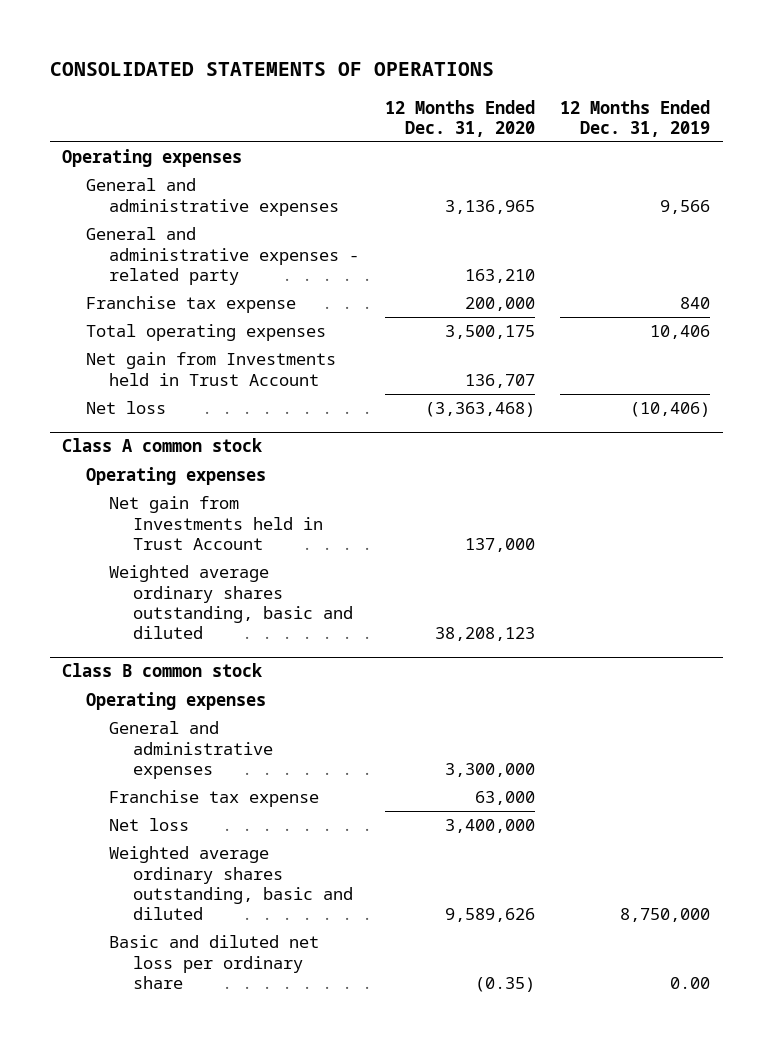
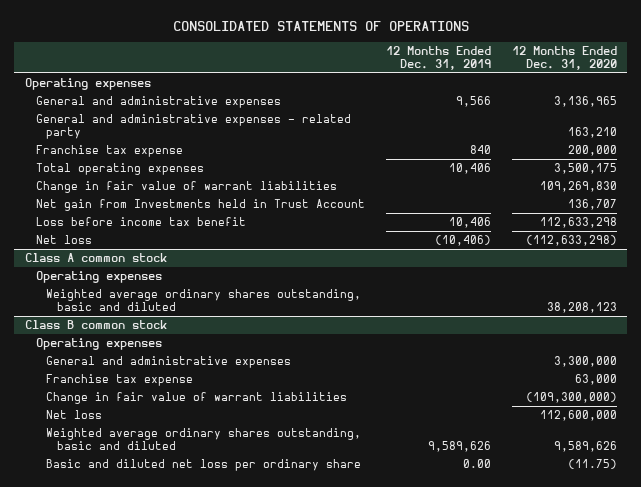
- | 12 Months Ended Dec. 31, 2020 | 12 Months Ended Dec. 31, 2019
+ | 12 Months Ended Dec. 31, 2019 | 12 Months Ended Dec. 31, 2020
+ Change in fair value of warrant liabilities | | 109,269,830
- Net loss | (3,363,468) | (10,406)
+ Loss before income tax benefit | 10,406 | 112,633,298
+ Net loss | (10,406) | (112,633,298)
@ Class A common stock
- Net gain from Investments held in Trust Account | 137,000 |
@ Class B common stock
- Net loss | 3,400,000 |
- Weighted average ordinary shares outstanding, basic and diluted | 9,589,626 | 8,750,000
- Basic and diluted net loss per ordinary share | (0.35) | 0.00
+ Change in fair value of warrant liabilities | | (109,300,000)
+ Net loss | | 112,600,000
+ Weighted average ordinary shares outstanding, basic and diluted | 9,589,626 | 9,589,626
+ Basic and diluted net loss per ordinary share | 0.00 | (11.75)

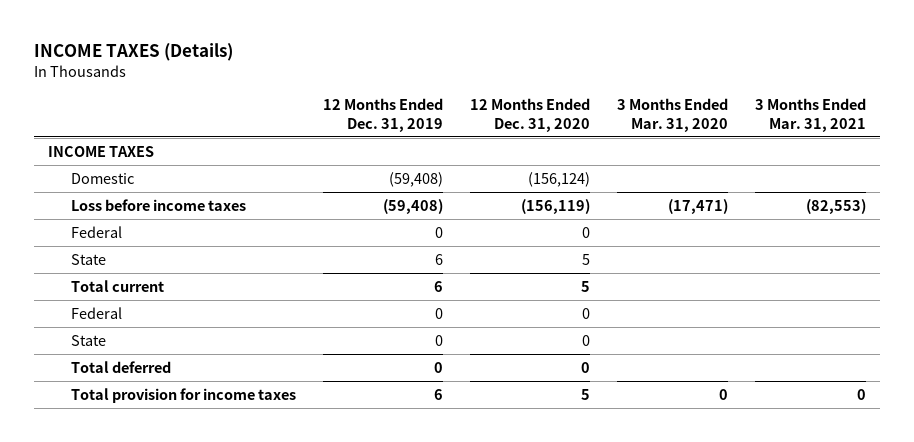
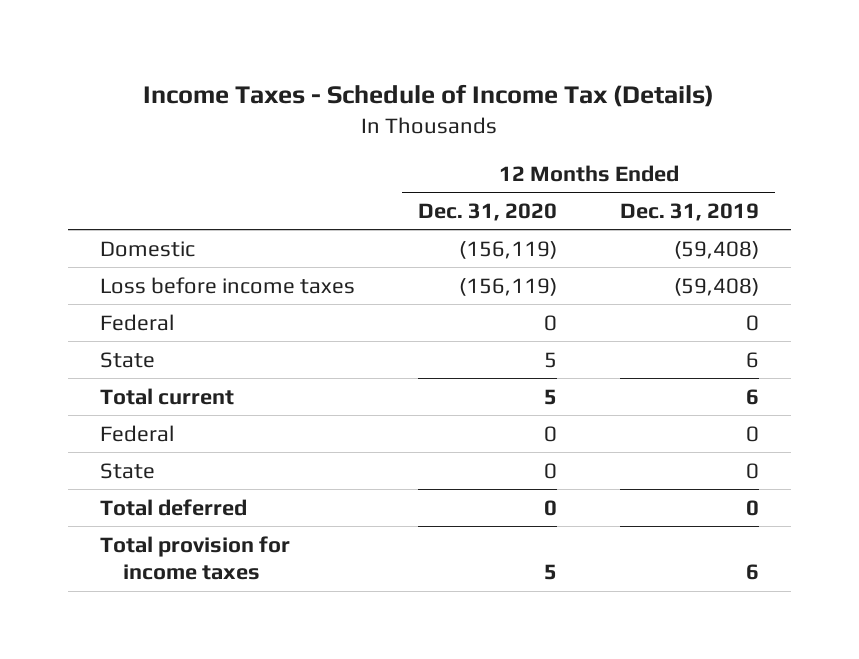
- INCOME TAXES (Details)
+ Income Taxes - Schedule of Income Tax (Details)
- | 12 Months Ended Dec. 31, 2019 | 12 Months Ended Dec. 31, 2020 | 3 Months Ended Mar. 31, 2020 | 3 Months Ended Mar. 31, 2021
+ | 12 Months Ended Dec. 31, 2020 | 12 Months Ended Dec. 31, 2019
- INCOME TAXES
- Domestic | (59,408) | (156,124) | |
+ Domestic | (156,119) | (59,408)

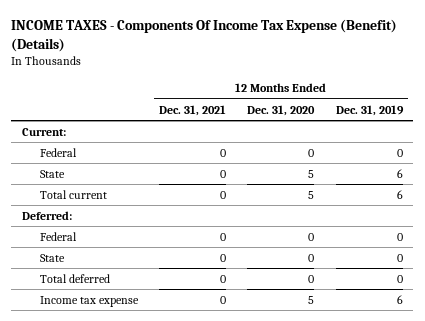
- Income Taxes - Schedule of Income Tax (Details)
+ INCOME TAXES - Components Of Income Tax Expense (Benefit) (Details)
- | 12 Months Ended Dec. 31, 2020 | 12 Months Ended Dec. 31, 2019
+ | 12 Months Ended Dec. 31, 2021 | 12 Months Ended Dec. 31, 2020 | 12 Months Ended Dec. 31, 2019
- Domestic | (156,119) | (59,408)
- Loss before income taxes | (156,119) | (59,408)
+ Current:
+ Deferred:
- Total provision for income taxes | 5 | 6
+ Income tax expense | 0 | 5 | 6

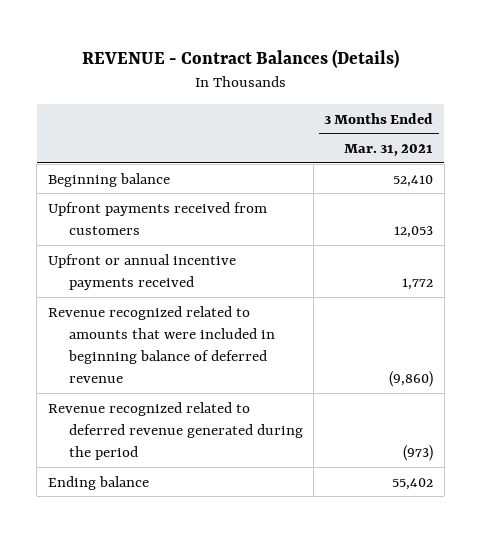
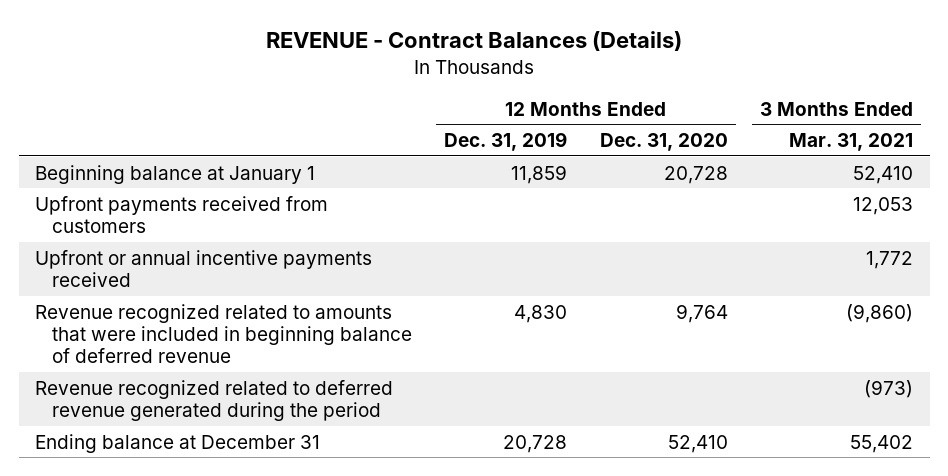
- | 3 Months Ended Mar. 31, 2021
+ | 12 Months Ended Dec. 31, 2019 | 12 Months Ended Dec. 31, 2020 | 3 Months Ended Mar. 31, 2021
- Beginning balance | 52,410
+ Beginning balance at January 1 | 11,859 | 20,728 | 52,410
- Ending balance | 55,402
+ Ending balance at December 31 | 20,728 | 52,410 | 55,402

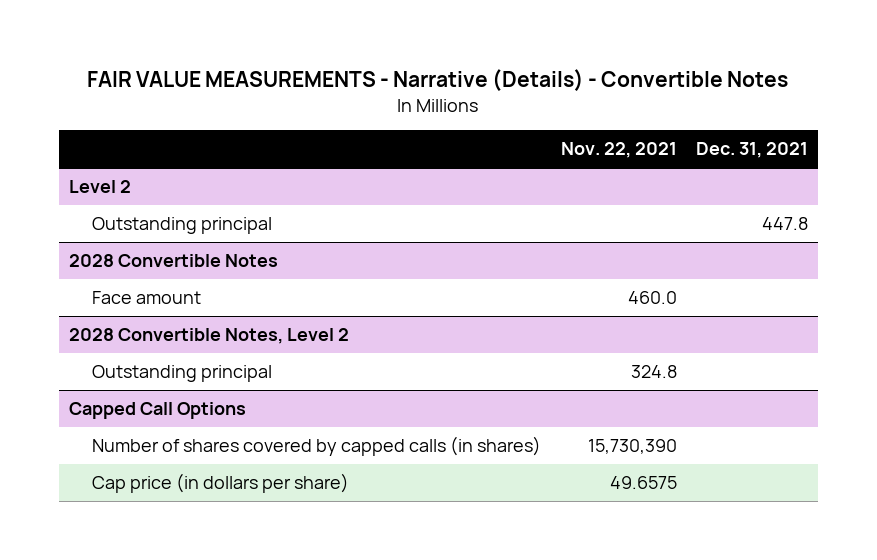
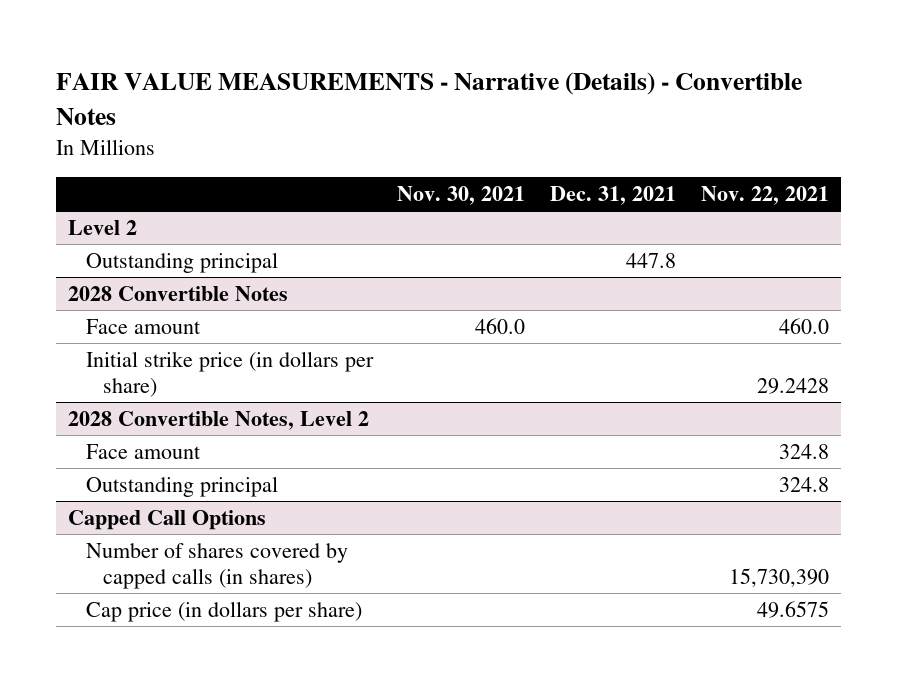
- | Nov. 22, 2021 | Dec. 31, 2021
+ | Nov. 30, 2021 | Dec. 31, 2021 | Nov. 22, 2021
@ 2028 Convertible Notes
+ Initial strike price (in dollars per share) | | | 29.2428
@ 2028 Convertible Notes, Level 2
+ Face amount | | | 324.8

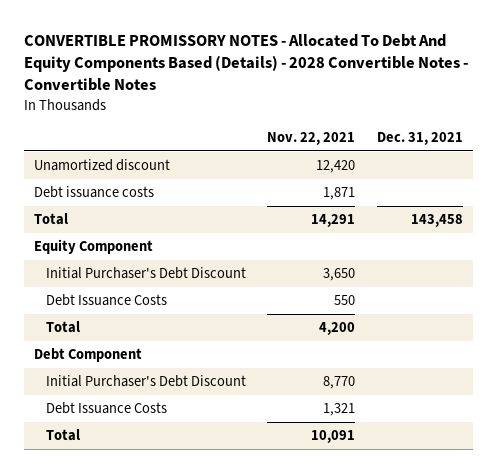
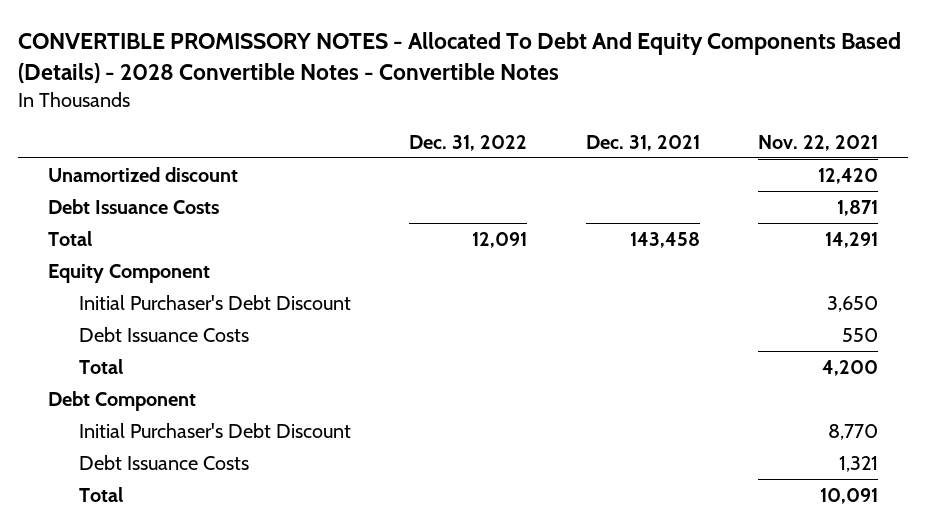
- | Nov. 22, 2021 | Dec. 31, 2021
+ | Dec. 31, 2022 | Dec. 31, 2021 | Nov. 22, 2021
- Debt issuance costs | 1,871 |
+ Debt Issuance Costs | | | 1,871

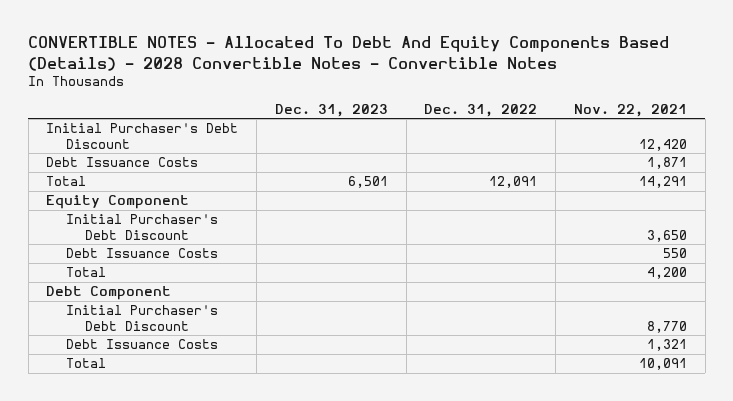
- CONVERTIBLE PROMISSORY NOTES - Allocated To Debt And Equity Components Based (Details) - 2028 Convertible Notes - Convertible Notes
+ CONVERTIBLE NOTES - Allocated To Debt And Equity Components Based (Details) - 2028 Convertible Notes - Convertible Notes
- | Dec. 31, 2022 | Dec. 31, 2021 | Nov. 22, 2021
+ | Dec. 31, 2023 | Dec. 31, 2022 | Nov. 22, 2021
- Unamortized discount | | | 12,420
+ Initial Purchaser's Debt Discount | | | 12,420

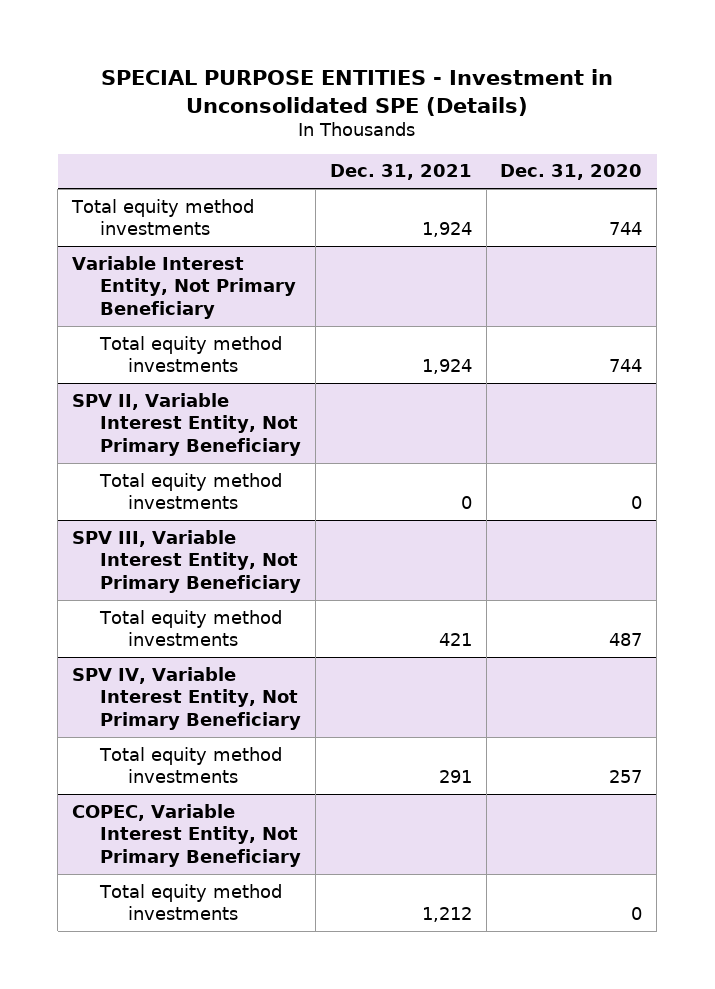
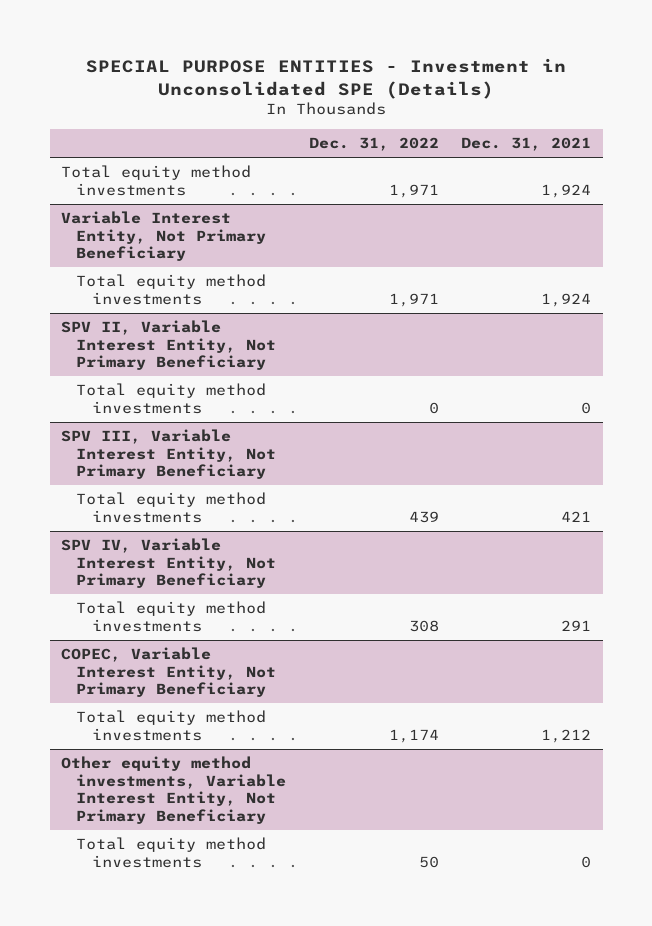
- | Dec. 31, 2021 | Dec. 31, 2020
+ | Dec. 31, 2022 | Dec. 31, 2021
+ Other equity method investments, Variable Interest Entity, Not Primary Beneficiary
+ Total equity method investments | 50 | 0

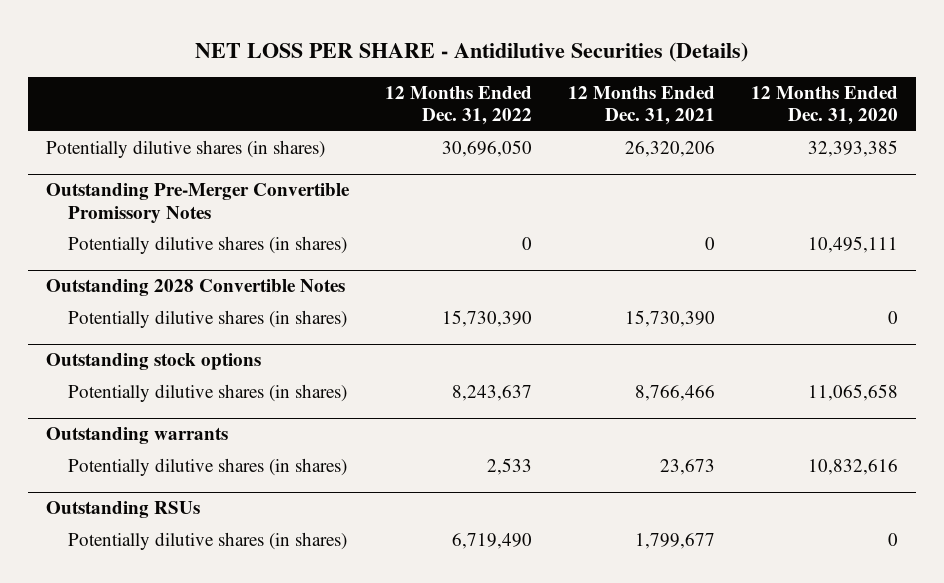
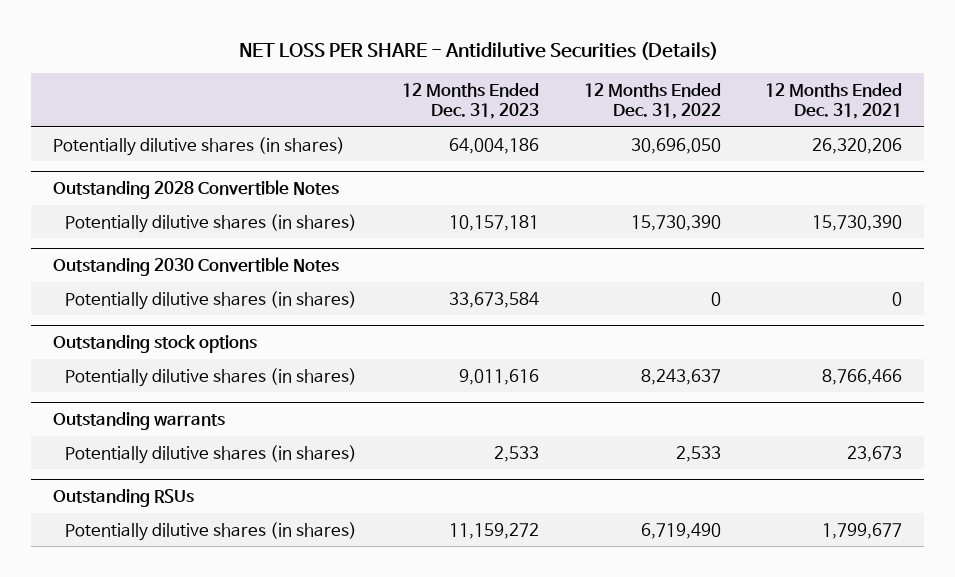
- | 12 Months Ended Dec. 31, 2022 | 12 Months Ended Dec. 31, 2021 | 12 Months Ended Dec. 31, 2020
+ | 12 Months Ended Dec. 31, 2023 | 12 Months Ended Dec. 31, 2022 | 12 Months Ended Dec. 31, 2021
- Outstanding Pre-Merger Convertible Promissory Notes
- Potentially dilutive shares (in shares) | 0 | 0 | 10,495,111
+ Outstanding 2030 Convertible Notes
+ Potentially dilutive shares (in shares) | 33,673,584 | 0 | 0

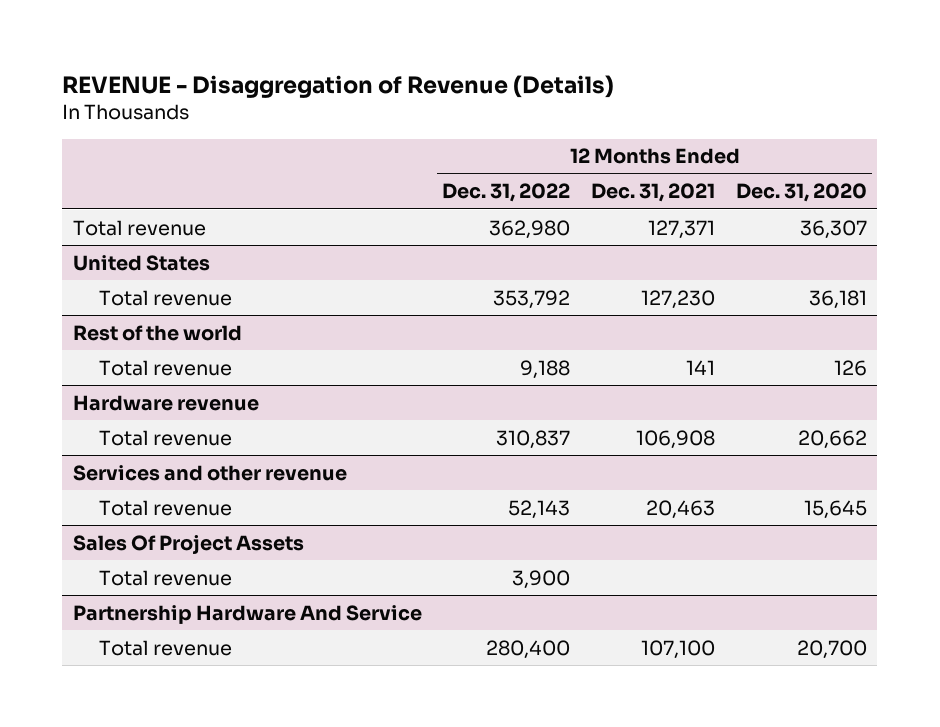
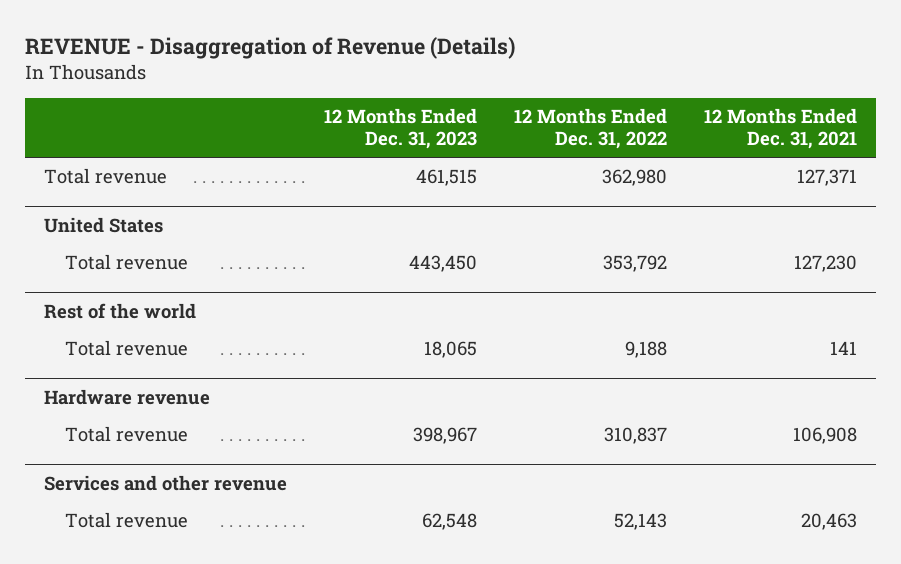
- | 12 Months Ended Dec. 31, 2022 | 12 Months Ended Dec. 31, 2021 | 12 Months Ended Dec. 31, 2020
+ | 12 Months Ended Dec. 31, 2023 | 12 Months Ended Dec. 31, 2022 | 12 Months Ended Dec. 31, 2021
- Sales Of Project Assets
- Total revenue | 3,900 | |
- Partnership Hardware And Service
- Total revenue | 280,400 | 107,100 | 20,700

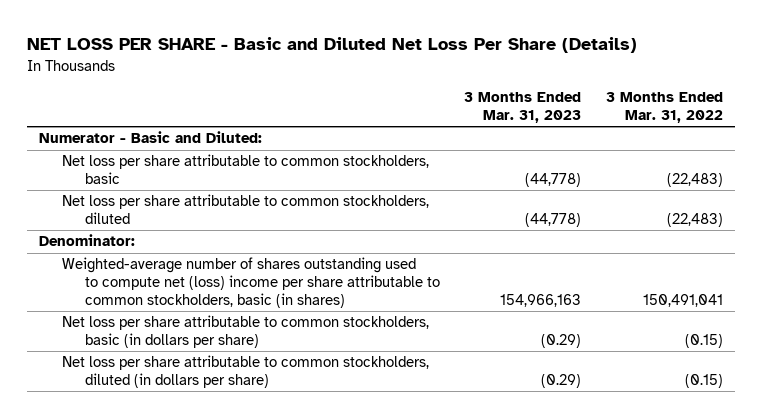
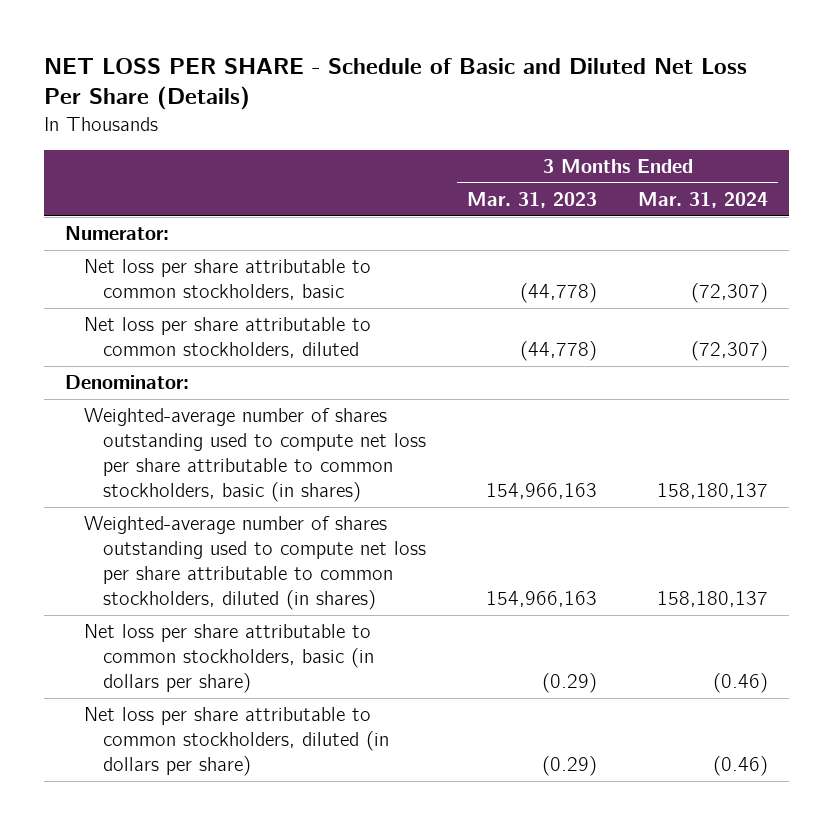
- NET LOSS PER SHARE - Basic and Diluted Net Loss Per Share (Details)
+ NET LOSS PER SHARE - Schedule of Basic and Diluted Net Loss Per Share (Details)
- | 3 Months Ended Mar. 31, 2023 | 3 Months Ended Mar. 31, 2022
+ | 3 Months Ended Mar. 31, 2023 | 3 Months Ended Mar. 31, 2024
- Numerator - Basic and Diluted:
+ Numerator:
- Weighted-average number of shares outstanding used to compute net (loss) income per share attributable to common stockholders, basic (in shares) | 154,966,163 | 150,491,041
+ Weighted-average number of shares outstanding used to compute net loss per share attributable to common stockholders, basic (in shares) | 154,966,163 | 158,180,137
+ Weighted-average number of shares outstanding used to compute net loss per share attributable to common stockholders, diluted (in shares) | 154,966,163 | 158,180,137

